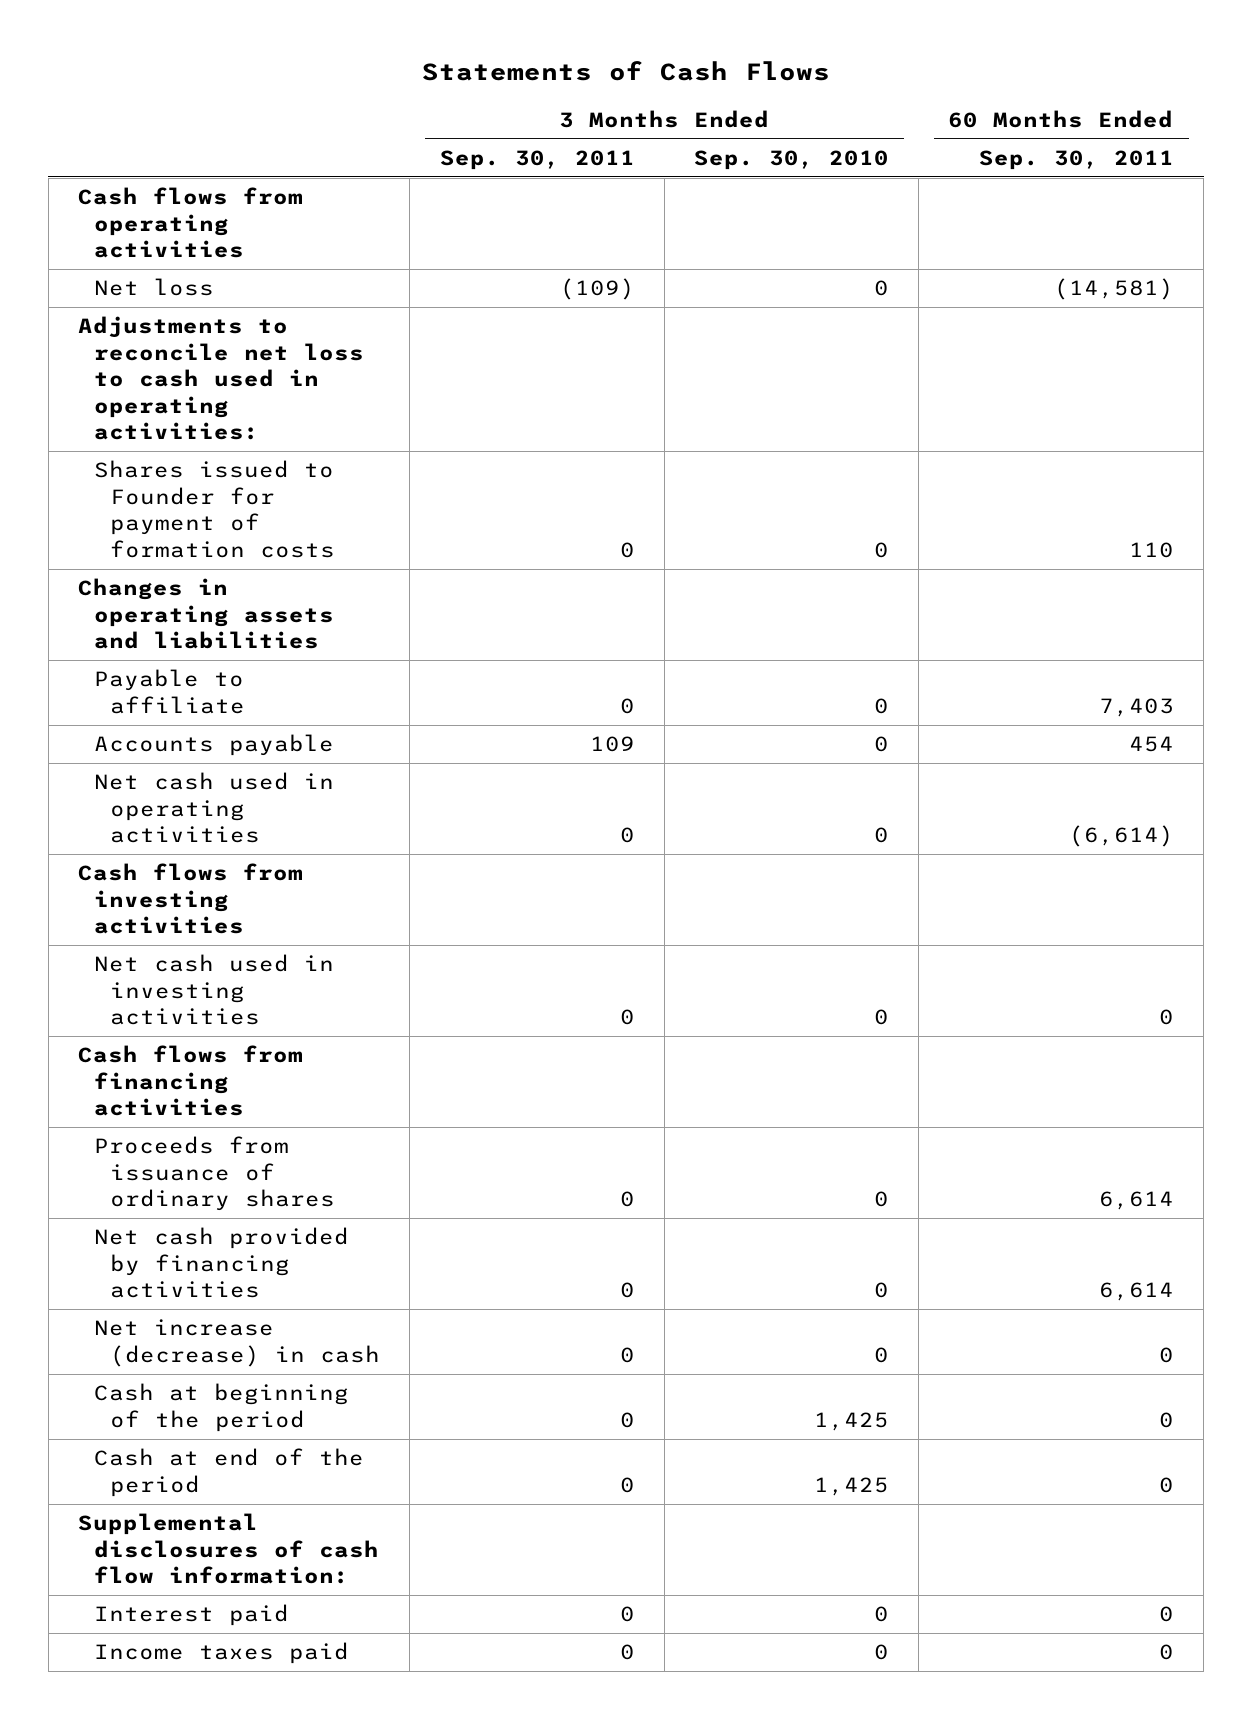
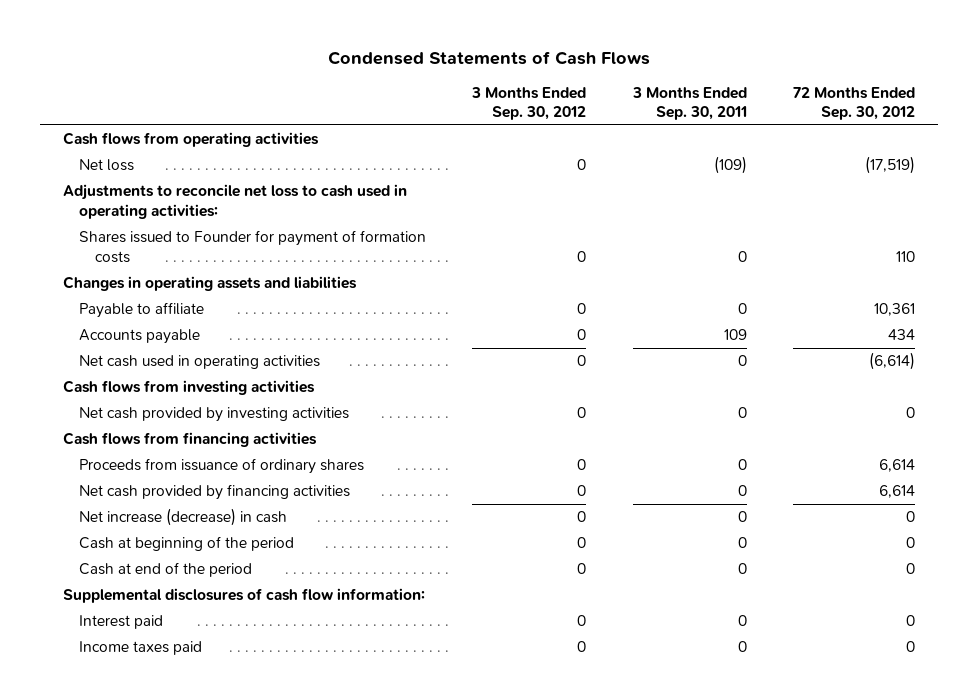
- Statements of Cash Flows
+ Condensed Statements of Cash Flows
- | 3 Months Ended Sep. 30, 2011 | 3 Months Ended Sep. 30, 2010 | 60 Months Ended Sep. 30, 2011
+ | 3 Months Ended Sep. 30, 2012 | 3 Months Ended Sep. 30, 2011 | 72 Months Ended Sep. 30, 2012
- Net cash used in investing activities | 0 | 0 | 0
+ Net cash provided by investing activities | 0 | 0 | 0

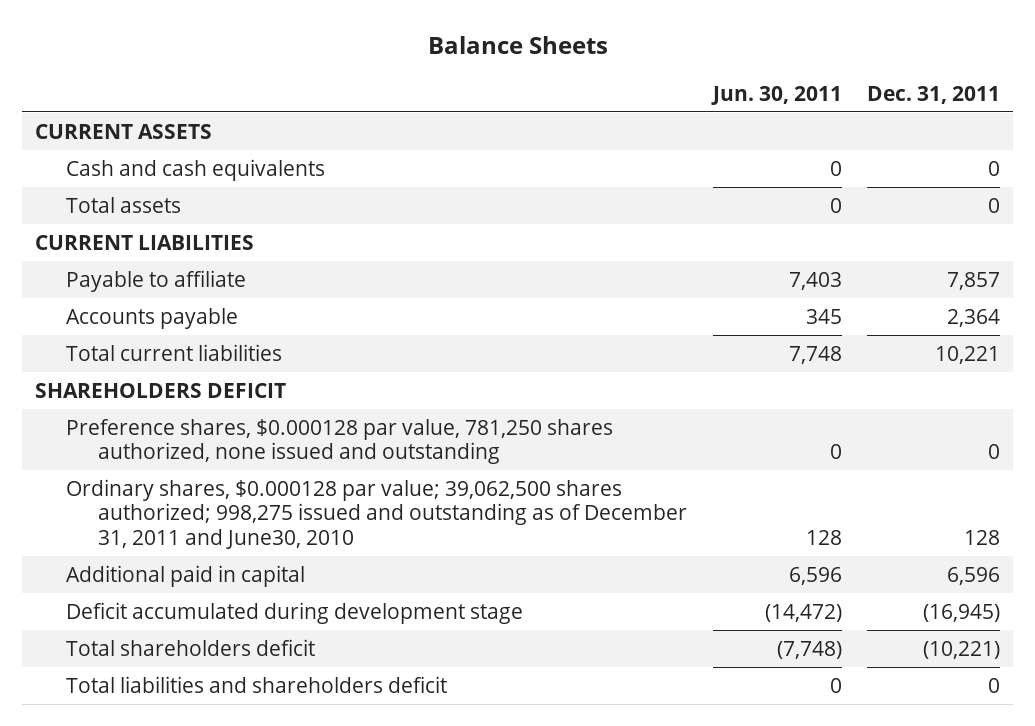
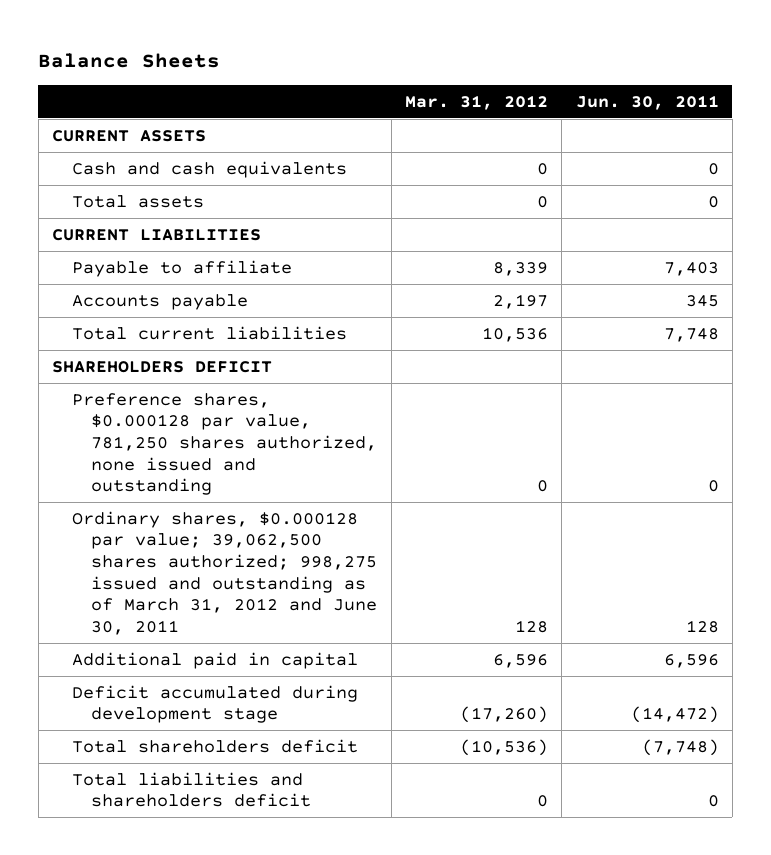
- | Jun. 30, 2011 | Dec. 31, 2011
+ | Mar. 31, 2012 | Jun. 30, 2011
- Ordinary shares, $0.000128 par value; 39,062,500 shares authorized; 998,275 issued and outstanding as of December 31, 2011 and June30, 2010 | 128 | 128
+ Ordinary shares, $0.000128 par value; 39,062,500 shares authorized; 998,275 issued and outstanding as of March 31, 2012 and June 30, 2011 | 128 | 128

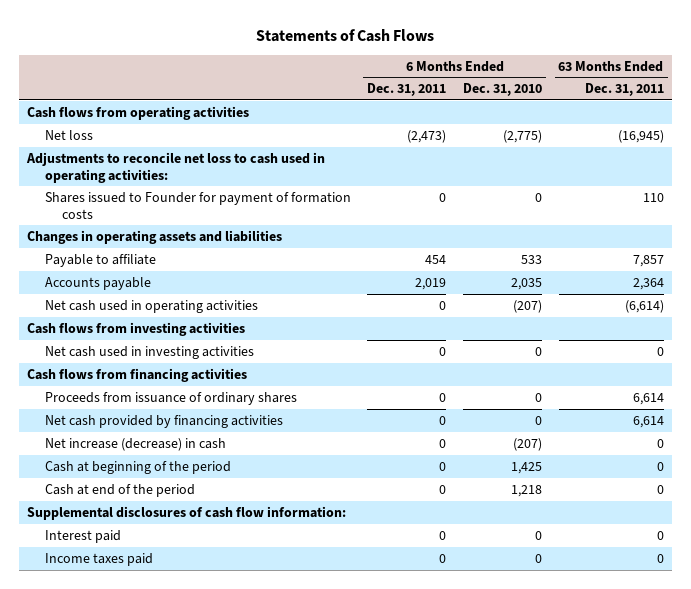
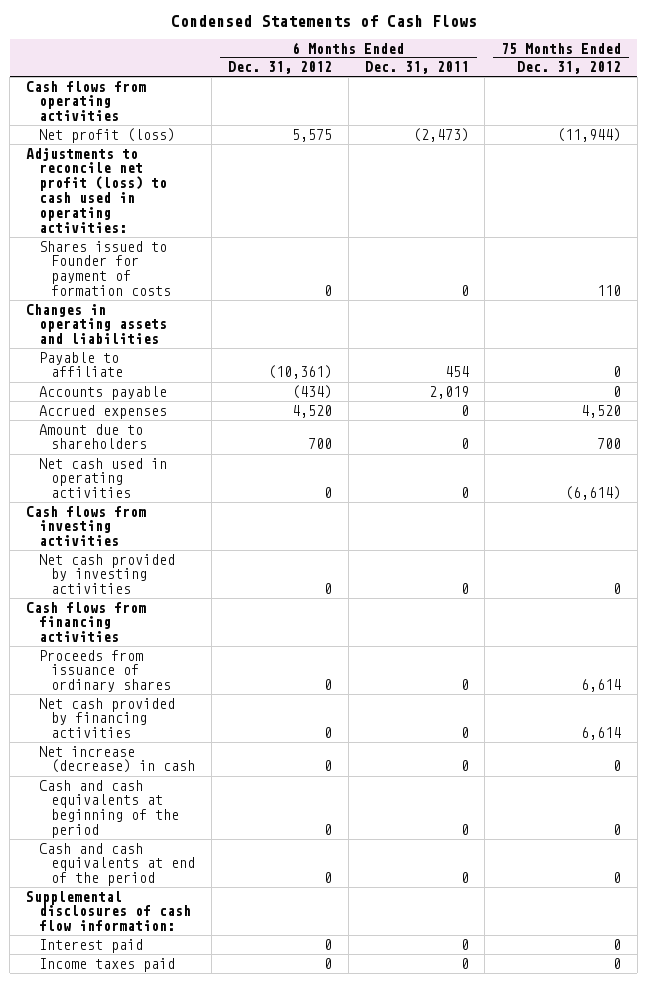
- Statements of Cash Flows
+ Condensed Statements of Cash Flows
- | 6 Months Ended Dec. 31, 2011 | 6 Months Ended Dec. 31, 2010 | 63 Months Ended Dec. 31, 2011
+ | 6 Months Ended Dec. 31, 2012 | 6 Months Ended Dec. 31, 2011 | 75 Months Ended Dec. 31, 2012
- Net loss | (2,473) | (2,775) | (16,945)
- Adjustments to reconcile net loss to cash used in operating activities:
+ Net profit (loss) | 5,575 | (2,473) | (11,944)
+ Adjustments to reconcile net profit (loss) to cash used in operating activities:
+ Accrued expenses | 4,520 | 0 | 4,520
+ Amount due to shareholders | 700 | 0 | 700
- Net cash used in investing activities | 0 | 0 | 0
+ Net cash provided by investing activities | 0 | 0 | 0
- Cash at beginning of the period | 0 | 1,425 | 0
- Cash at end of the period | 0 | 1,218 | 0
+ Cash and cash equivalents at beginning of the period | 0 | 0 | 0
+ Cash and cash equivalents at end of the period | 0 | 0 | 0

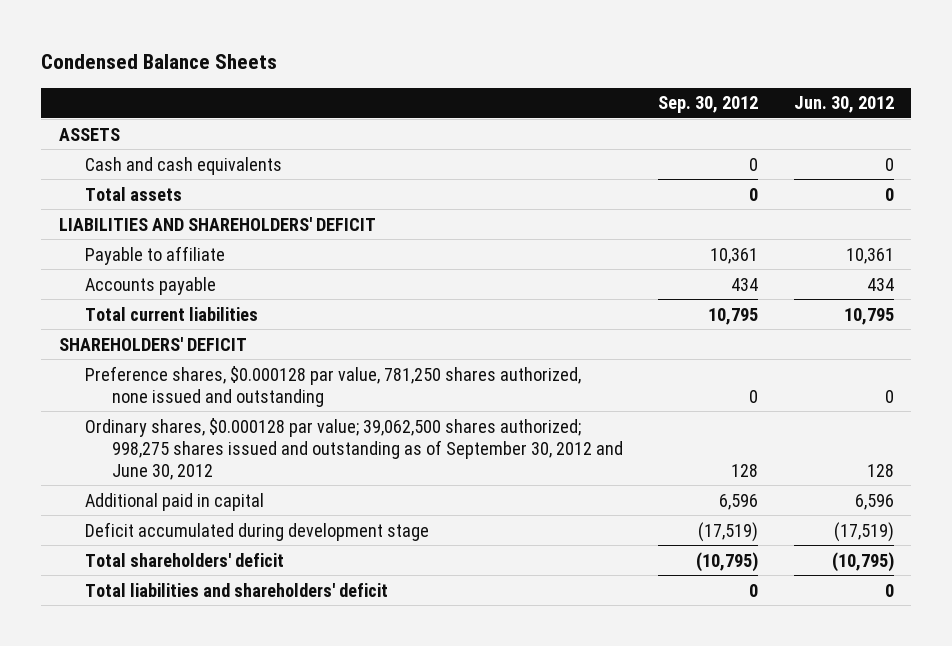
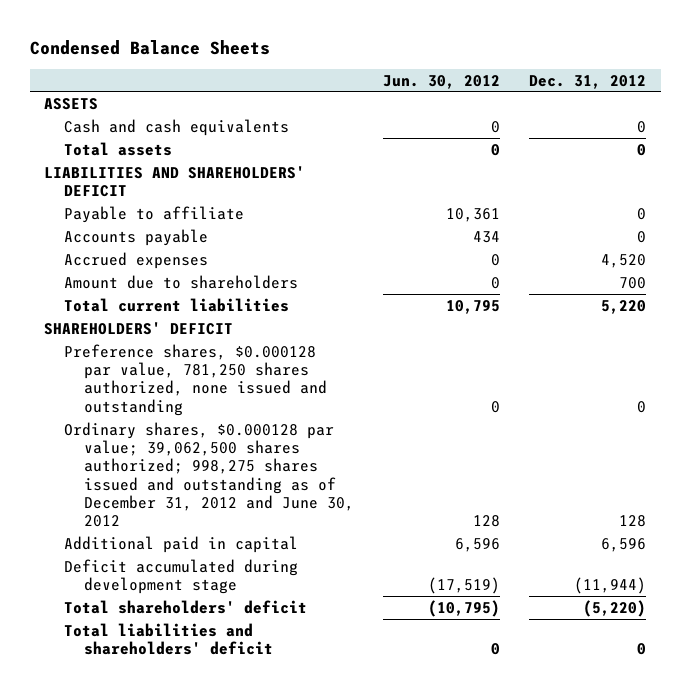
- | Sep. 30, 2012 | Jun. 30, 2012
+ | Jun. 30, 2012 | Dec. 31, 2012
+ Accrued expenses | 0 | 4,520
+ Amount due to shareholders | 0 | 700
- Ordinary shares, $0.000128 par value; 39,062,500 shares authorized; 998,275 shares issued and outstanding as of September 30, 2012 and June 30, 2012 | 128 | 128
+ Ordinary shares, $0.000128 par value; 39,062,500 shares authorized; 998,275 shares issued and outstanding as of December 31, 2012 and June 30, 2012 | 128 | 128

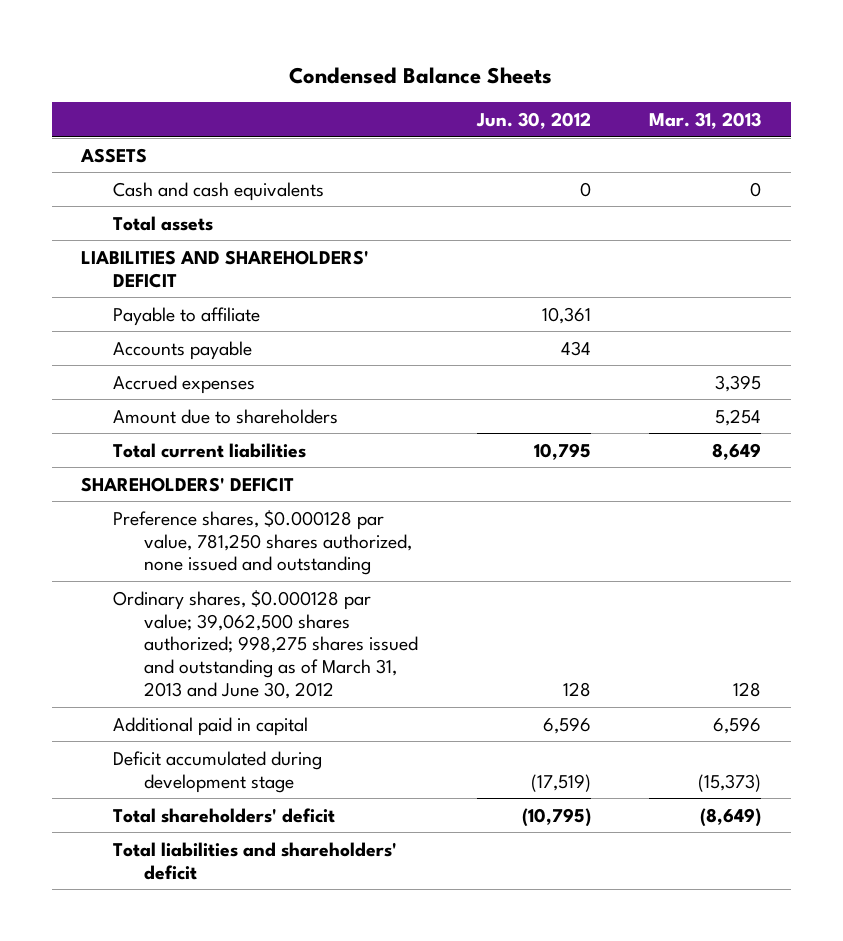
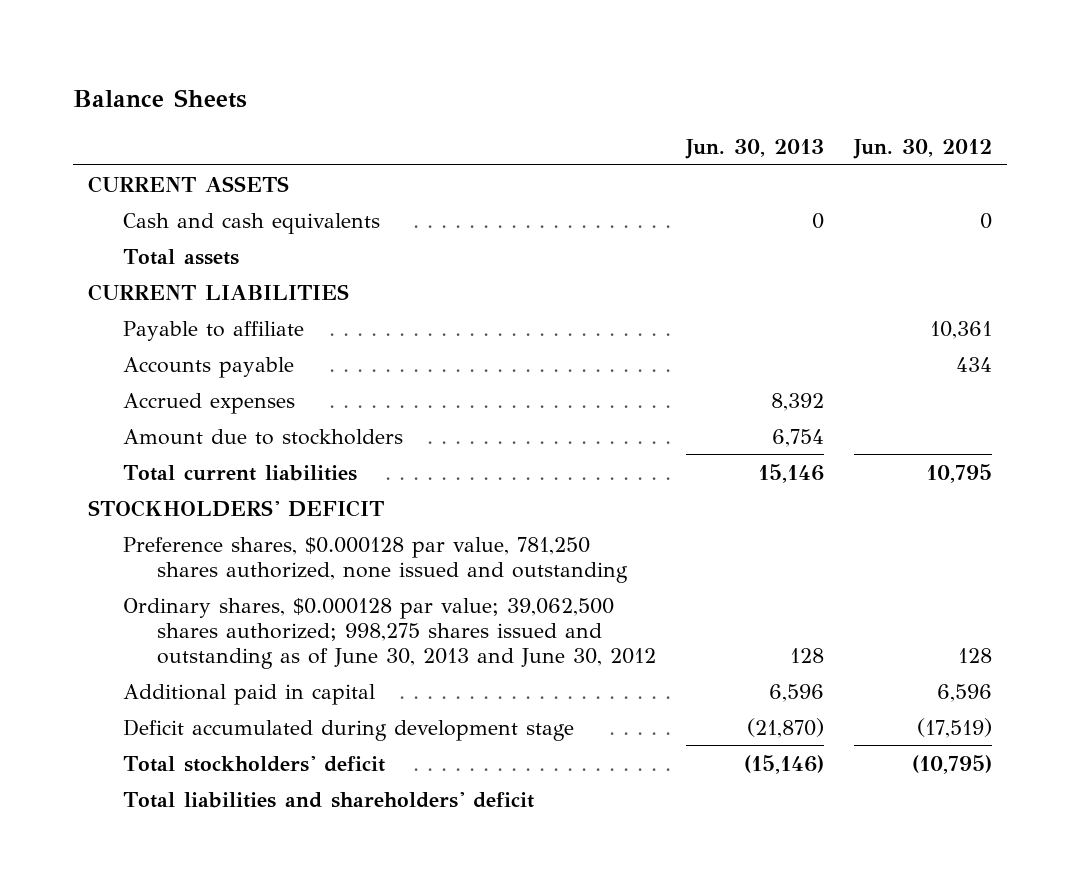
- Condensed Balance Sheets
+ Balance Sheets
- | Jun. 30, 2012 | Mar. 31, 2013
+ | Jun. 30, 2013 | Jun. 30, 2012
- ASSETS
+ CURRENT ASSETS
- LIABILITIES AND SHAREHOLDERS' DEFICIT
+ CURRENT LIABILITIES
- Amount due to shareholders | | 5,254
+ Amount due to stockholders | 6,754 |
- SHAREHOLDERS' DEFICIT
+ STOCKHOLDERS' DEFICIT
- Ordinary shares, $0.000128 par value; 39,062,500 shares authorized; 998,275 shares issued and outstanding as of March 31, 2013 and June 30, 2012 | 128 | 128
+ Ordinary shares, $0.000128 par value; 39,062,500 shares authorized; 998,275 shares issued and outstanding as of June 30, 2013 and June 30, 2012 | 128 | 128
- Total shareholders' deficit | (10,795) | (8,649)
+ Total stockholders' deficit | (15,146) | (10,795)

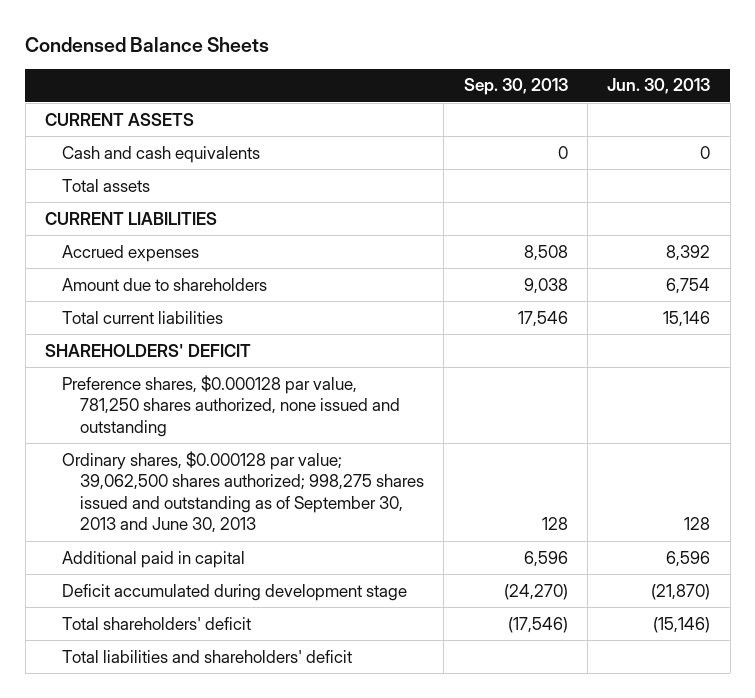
- Balance Sheets
+ Condensed Balance Sheets
- | Jun. 30, 2013 | Jun. 30, 2012
+ | Sep. 30, 2013 | Jun. 30, 2013
- Payable to affiliate | | 10,361
- Accounts payable | | 434
- Amount due to stockholders | 6,754 |
+ Amount due to shareholders | 9,038 | 6,754
- STOCKHOLDERS' DEFICIT
+ SHAREHOLDERS' DEFICIT
- Ordinary shares, $0.000128 par value; 39,062,500 shares authorized; 998,275 shares issued and outstanding as of June 30, 2013 and June 30, 2012 | 128 | 128
+ Ordinary shares, $0.000128 par value; 39,062,500 shares authorized; 998,275 shares issued and outstanding as of September 30, 2013 and June 30, 2013 | 128 | 128
- Total stockholders' deficit | (15,146) | (10,795)
+ Total shareholders' deficit | (17,546) | (15,146)

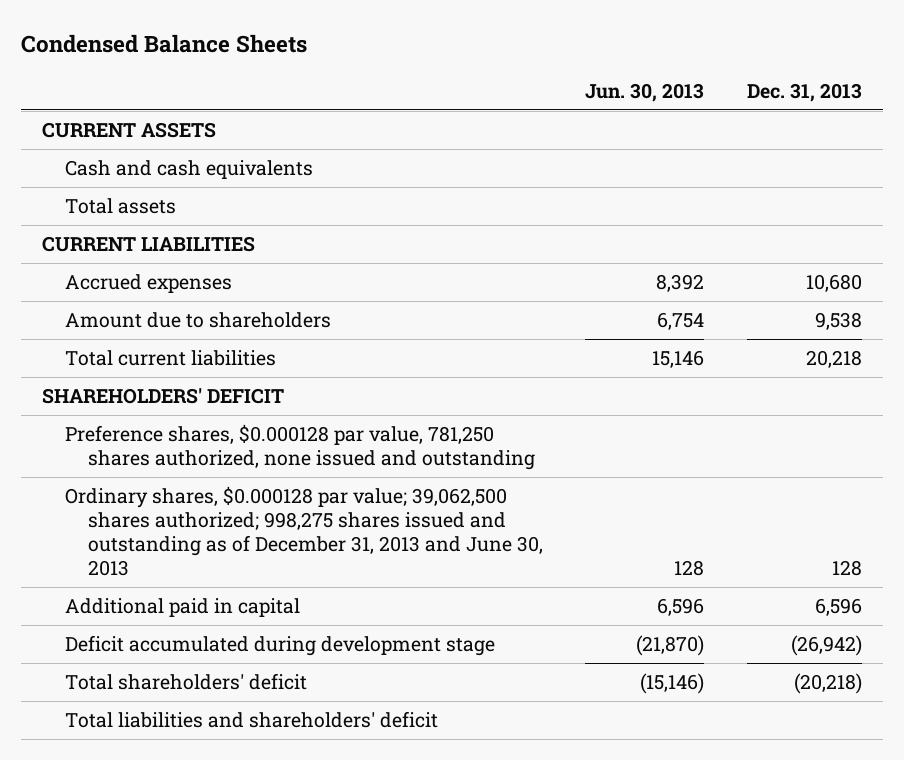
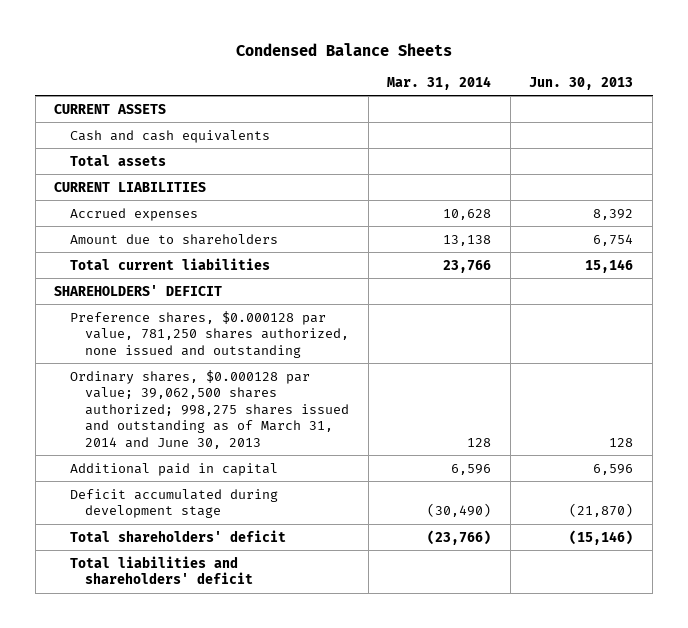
- | Jun. 30, 2013 | Dec. 31, 2013
+ | Mar. 31, 2014 | Jun. 30, 2013
- Ordinary shares, $0.000128 par value; 39,062,500 shares authorized; 998,275 shares issued and outstanding as of December 31, 2013 and June 30, 2013 | 128 | 128
+ Ordinary shares, $0.000128 par value; 39,062,500 shares authorized; 998,275 shares issued and outstanding as of March 31, 2014 and June 30, 2013 | 128 | 128

